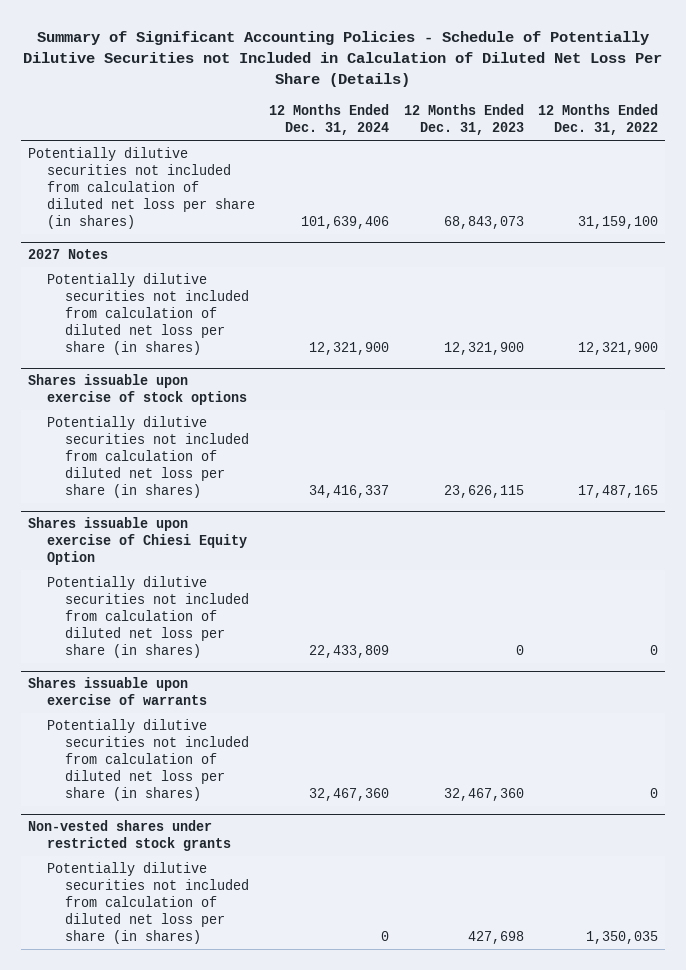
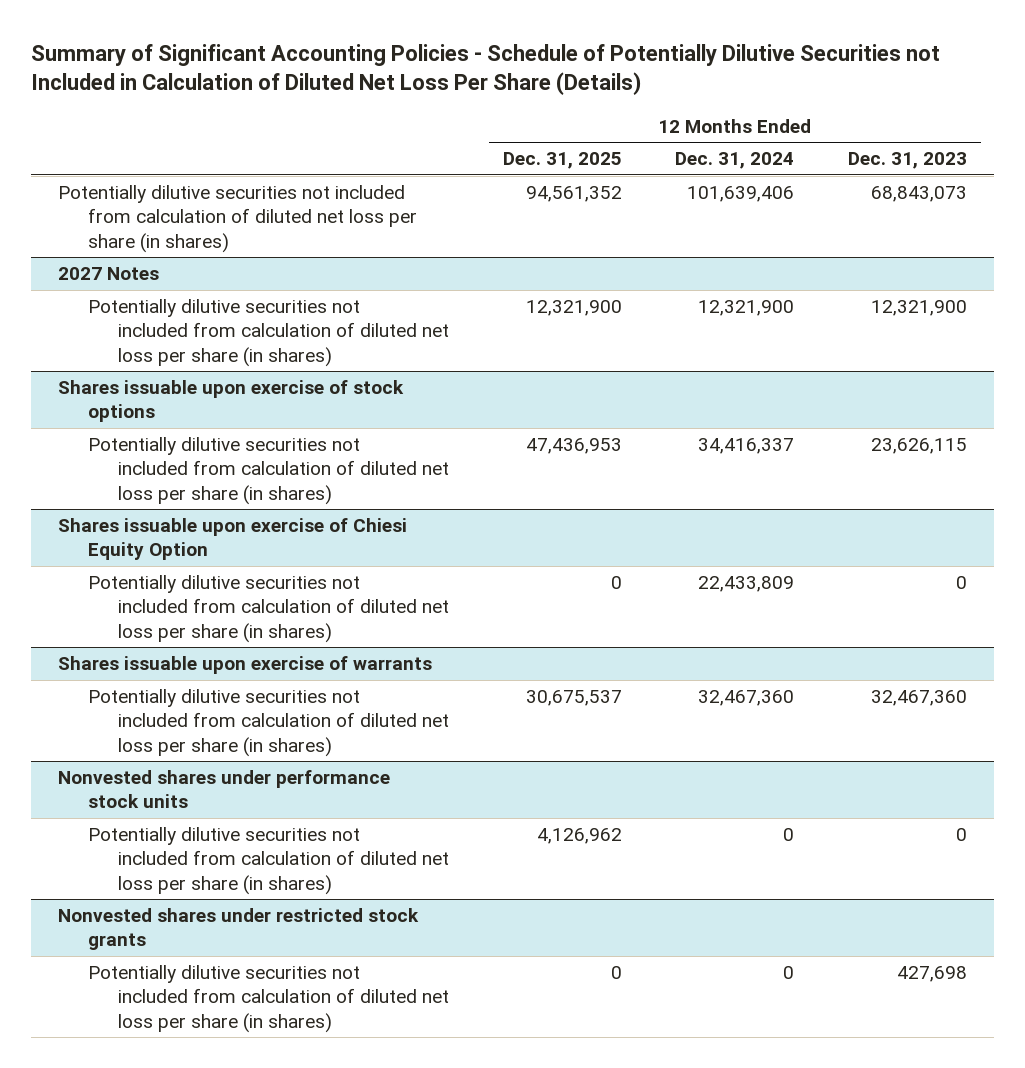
- | 12 Months Ended Dec. 31, 2024 | 12 Months Ended Dec. 31, 2023 | 12 Months Ended Dec. 31, 2022
+ | 12 Months Ended Dec. 31, 2025 | 12 Months Ended Dec. 31, 2024 | 12 Months Ended Dec. 31, 2023
- Non-vested shares under restricted stock grants
+ Nonvested shares under performance stock units
+ Potentially dilutive securities not included from calculation of diluted net loss per share (in shares) | 4,126,962 | 0 | 0
+ Nonvested shares under restricted stock grants

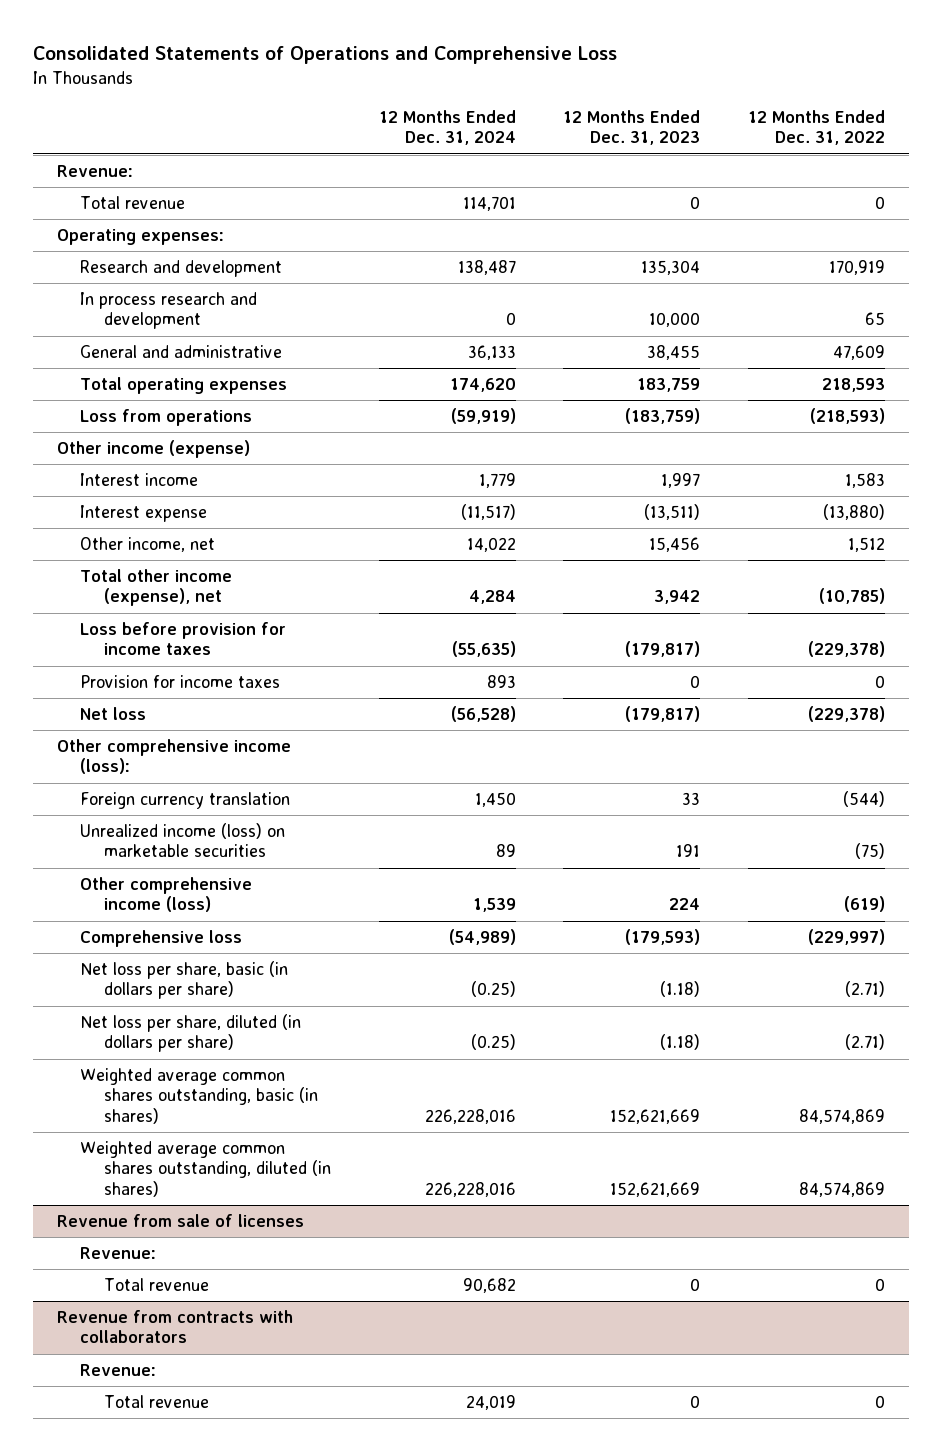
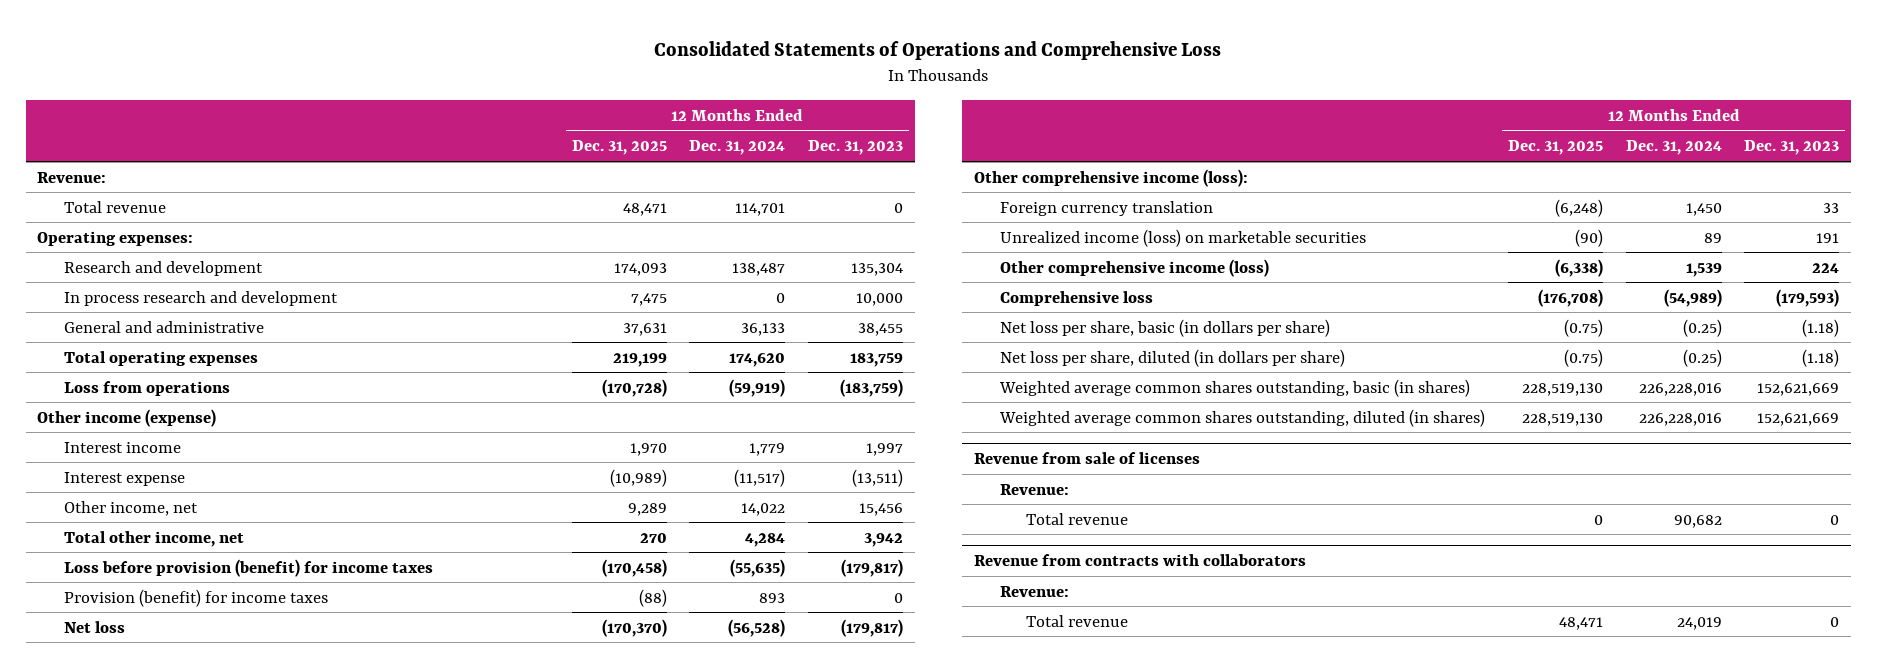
- | 12 Months Ended Dec. 31, 2024 | 12 Months Ended Dec. 31, 2023 | 12 Months Ended Dec. 31, 2022
+ | 12 Months Ended Dec. 31, 2025 | 12 Months Ended Dec. 31, 2024 | 12 Months Ended Dec. 31, 2023
- Total other income (expense), net | 4,284 | 3,942 | (10,785)
- Loss before provision for income taxes | (55,635) | (179,817) | (229,378)
- Provision for income taxes | 893 | 0 | 0
+ Total other income, net | 270 | 4,284 | 3,942
+ Loss before provision (benefit) for income taxes | (170,458) | (55,635) | (179,817)
+ Provision (benefit) for income taxes | (88) | 893 | 0

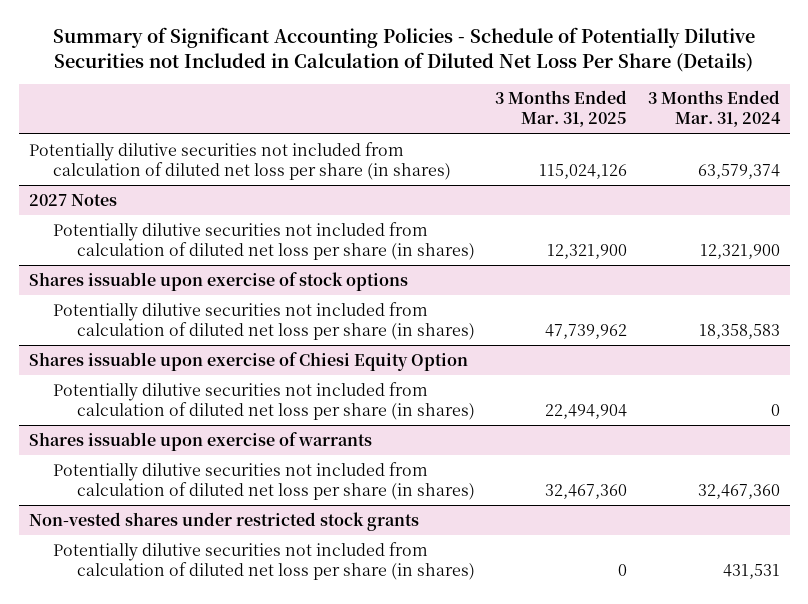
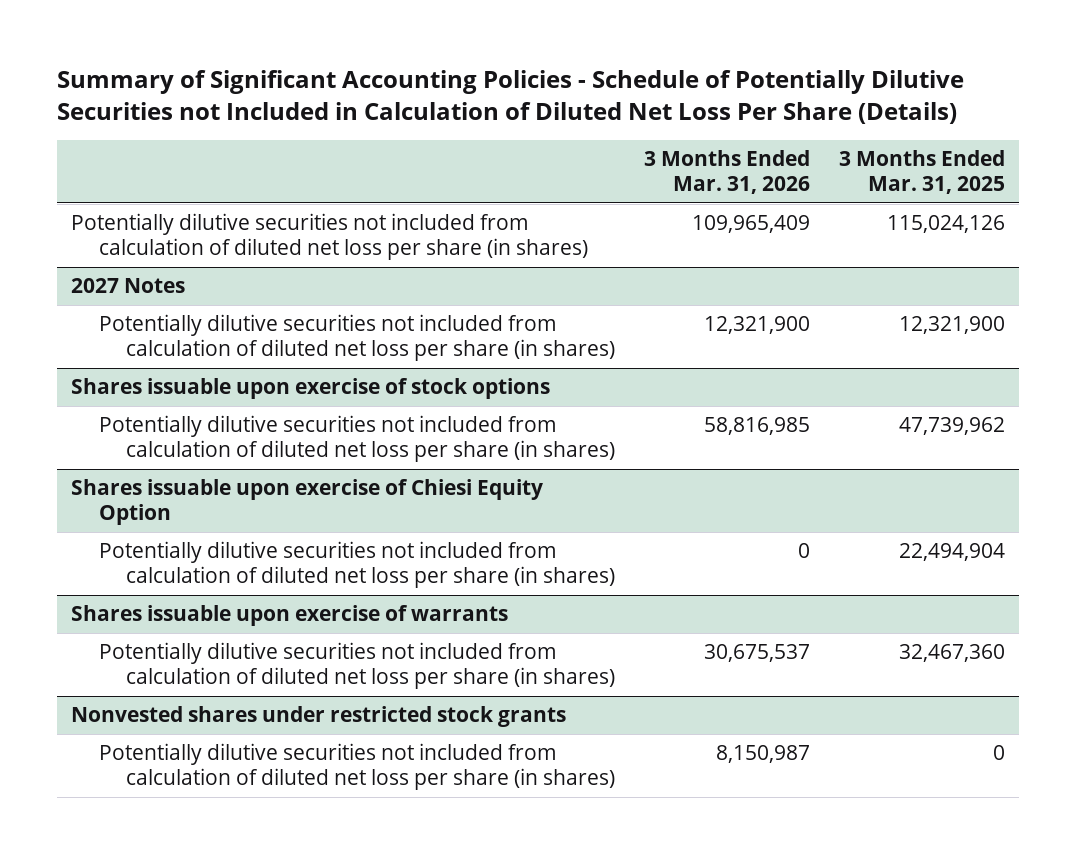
- | 3 Months Ended Mar. 31, 2025 | 3 Months Ended Mar. 31, 2024
+ | 3 Months Ended Mar. 31, 2026 | 3 Months Ended Mar. 31, 2025
- Non-vested shares under restricted stock grants
+ Nonvested shares under restricted stock grants

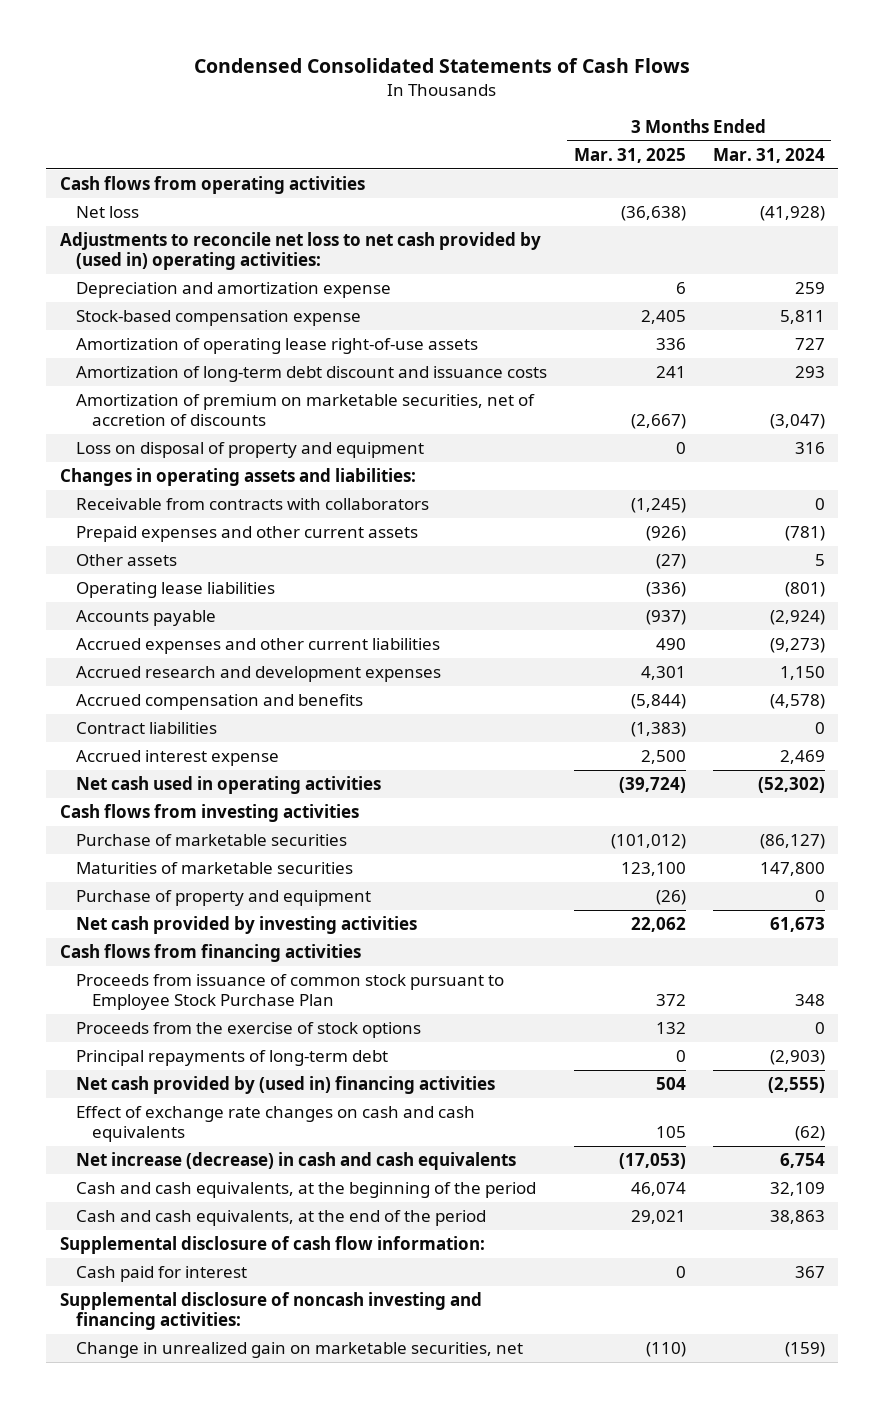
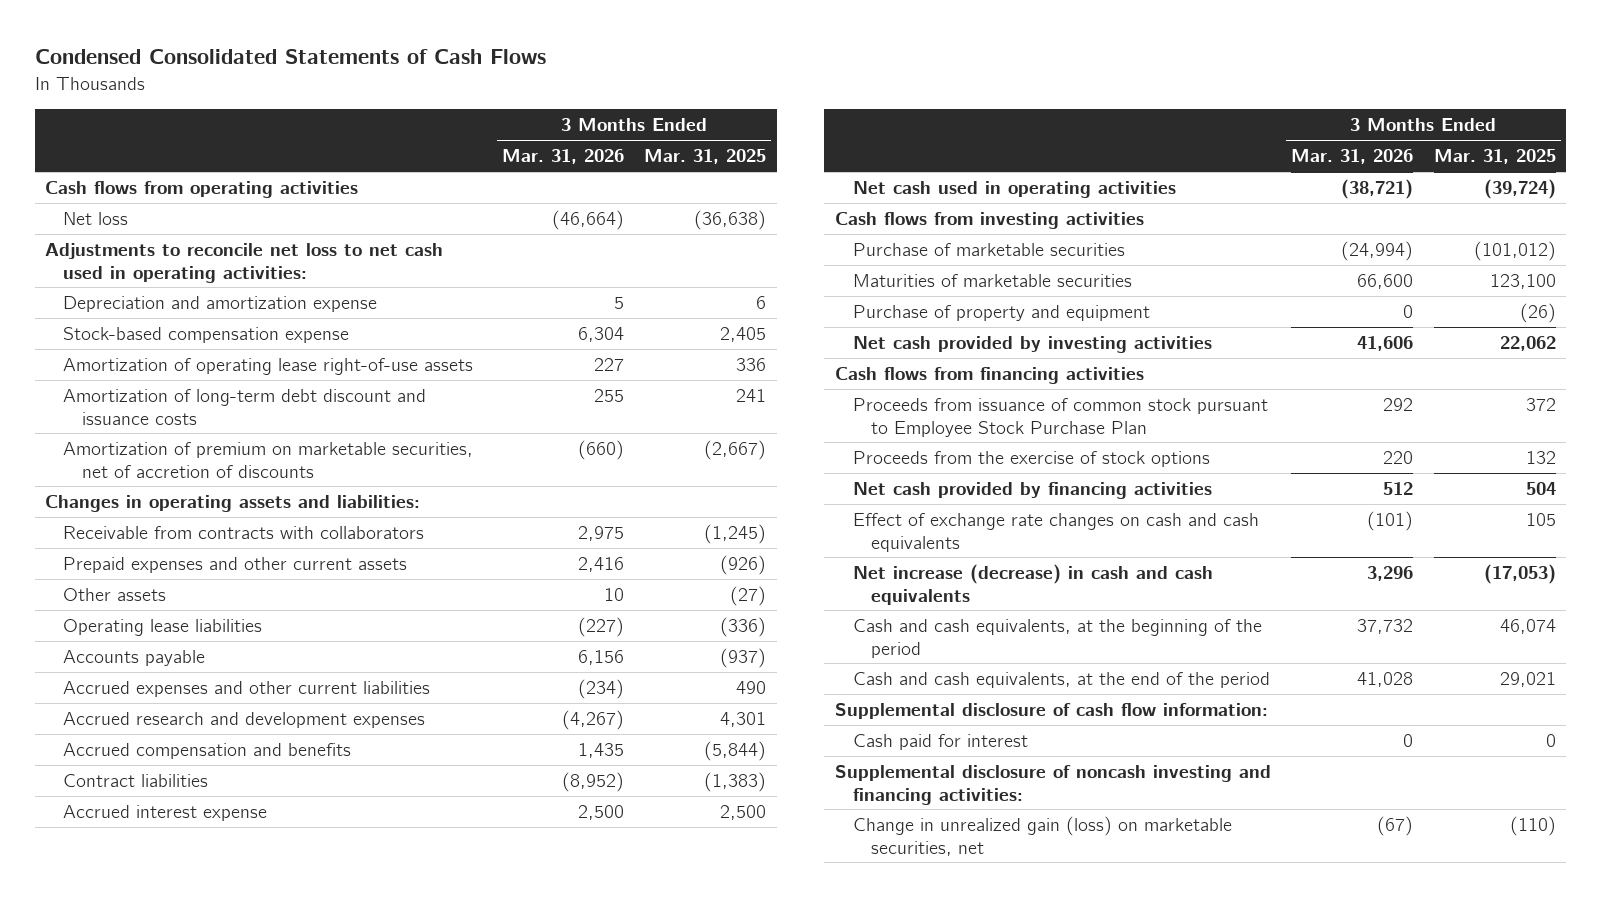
- | 3 Months Ended Mar. 31, 2025 | 3 Months Ended Mar. 31, 2024
+ | 3 Months Ended Mar. 31, 2026 | 3 Months Ended Mar. 31, 2025
- Adjustments to reconcile net loss to net cash provided by (used in) operating activities:
+ Adjustments to reconcile net loss to net cash used in operating activities:
- Loss on disposal of property and equipment | 0 | 316
- Principal repayments of long-term debt | 0 | (2,903)
- Net cash provided by (used in) financing activities | 504 | (2,555)
+ Net cash provided by financing activities | 512 | 504
- Change in unrealized gain on marketable securities, net | (110) | (159)
+ Change in unrealized gain (loss) on marketable securities, net | (67) | (110)

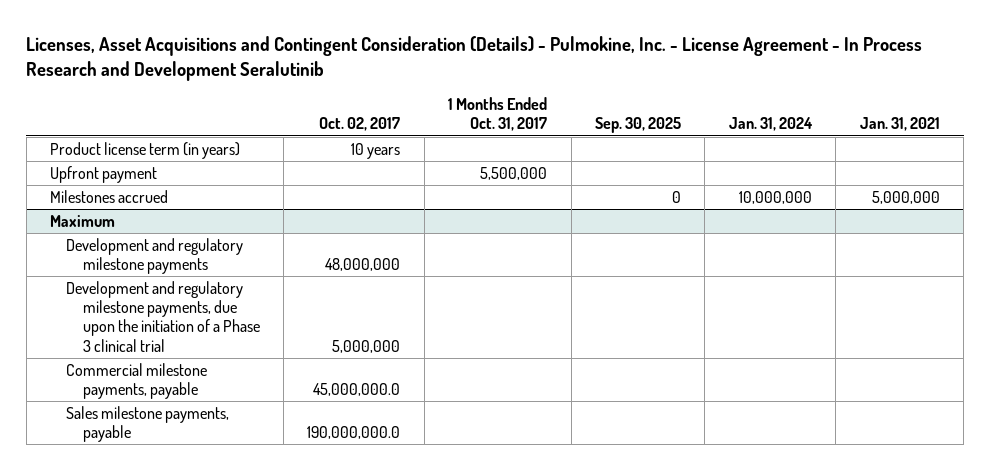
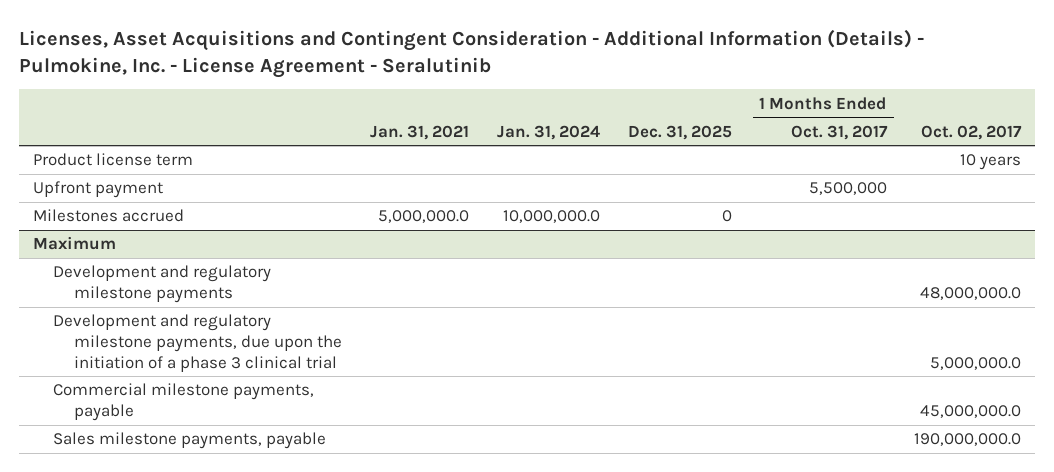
- Licenses, Asset Acquisitions and Contingent Consideration (Details) - Pulmokine, Inc. - License Agreement - In Process Research and Development Seralutinib
+ Licenses, Asset Acquisitions and Contingent Consideration - Additional Information (Details) - Pulmokine, Inc. - License Agreement - Seralutinib
- | Oct. 02, 2017 | 1 Months Ended Oct. 31, 2017 | Sep. 30, 2025 | Jan. 31, 2024 | Jan. 31, 2021
+ | Jan. 31, 2021 | Jan. 31, 2024 | Dec. 31, 2025 | 1 Months Ended Oct. 31, 2017 | Oct. 02, 2017
- Product license term (in years) | 10 years | | | |
+ Product license term | | | | | 10 years
- Milestones accrued | | | 0 | 10,000,000 | 5,000,000
+ Milestones accrued | 5,000,000.0 | 10,000,000.0 | 0 | |
@ Maximum
- Development and regulatory milestone payments | 48,000,000 | | | |
- Development and regulatory milestone payments, due upon the initiation of a Phase 3 clinical trial | 5,000,000 | | | |
+ Development and regulatory milestone payments | | | | | 48,000,000.0
+ Development and regulatory milestone payments, due upon the initiation of a phase 3 clinical trial | | | | | 5,000,000.0

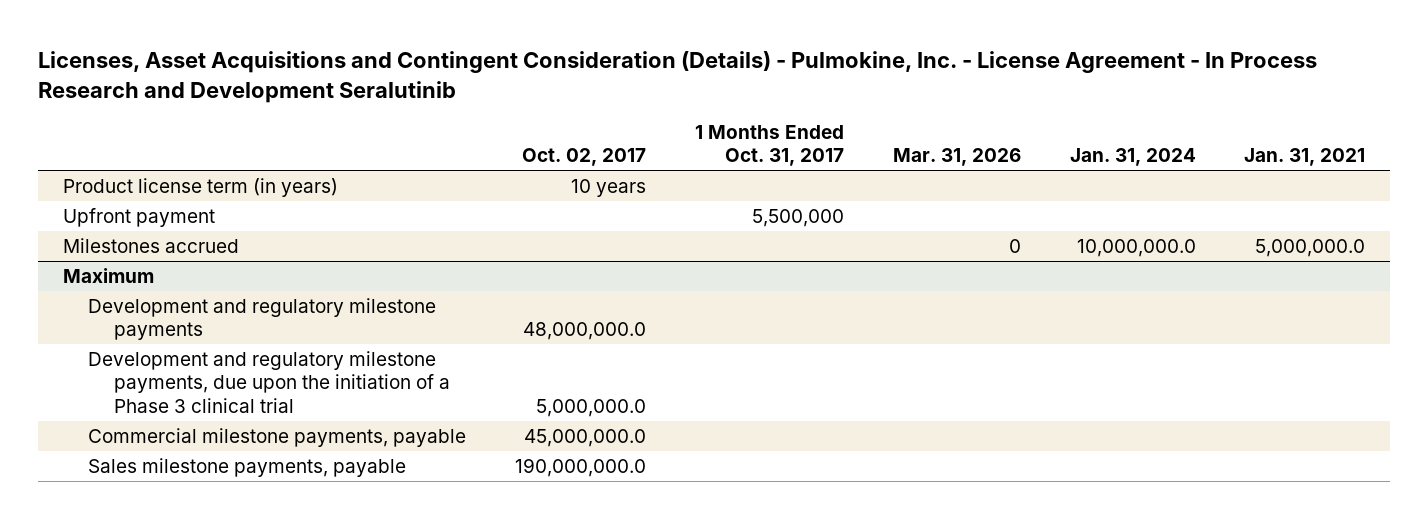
- Licenses, Asset Acquisitions and Contingent Consideration - Additional Information (Details) - Pulmokine, Inc. - License Agreement - Seralutinib
+ Licenses, Asset Acquisitions and Contingent Consideration (Details) - Pulmokine, Inc. - License Agreement - In Process Research and Development Seralutinib
- | Jan. 31, 2021 | Jan. 31, 2024 | Dec. 31, 2025 | 1 Months Ended Oct. 31, 2017 | Oct. 02, 2017
+ | Oct. 02, 2017 | 1 Months Ended Oct. 31, 2017 | Mar. 31, 2026 | Jan. 31, 2024 | Jan. 31, 2021
- Product license term | | | | | 10 years
+ Product license term (in years) | 10 years | | | |
@ Maximum
- Development and regulatory milestone payments, due upon the initiation of a phase 3 clinical trial | | | | | 5,000,000.0
+ Development and regulatory milestone payments, due upon the initiation of a Phase 3 clinical trial | 5,000,000.0 | | | |

